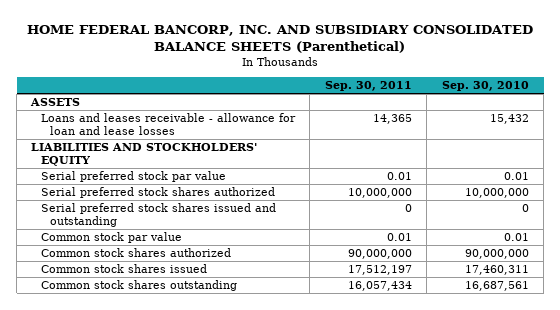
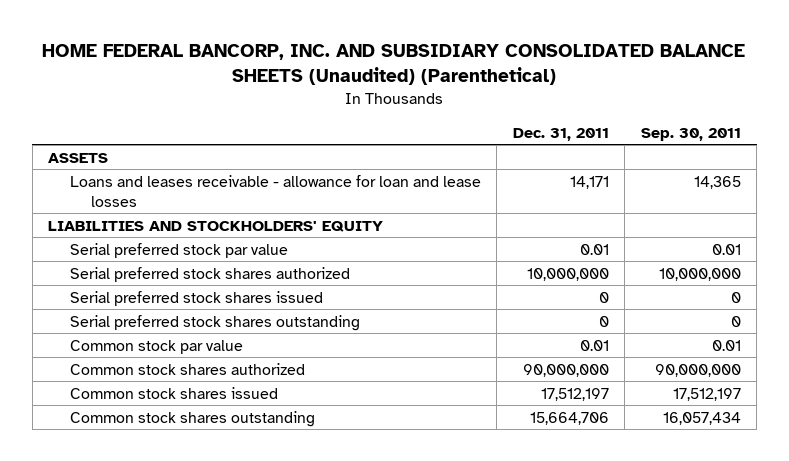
- HOME FEDERAL BANCORP, INC. AND SUBSIDIARY CONSOLIDATED BALANCE SHEETS (Parenthetical)
+ HOME FEDERAL BANCORP, INC. AND SUBSIDIARY CONSOLIDATED BALANCE SHEETS (Unaudited) (Parenthetical)
- | Sep. 30, 2011 | Sep. 30, 2010
+ | Dec. 31, 2011 | Sep. 30, 2011
- Serial preferred stock shares issued and outstanding | 0 | 0
+ Serial preferred stock shares issued | 0 | 0
+ Serial preferred stock shares outstanding | 0 | 0

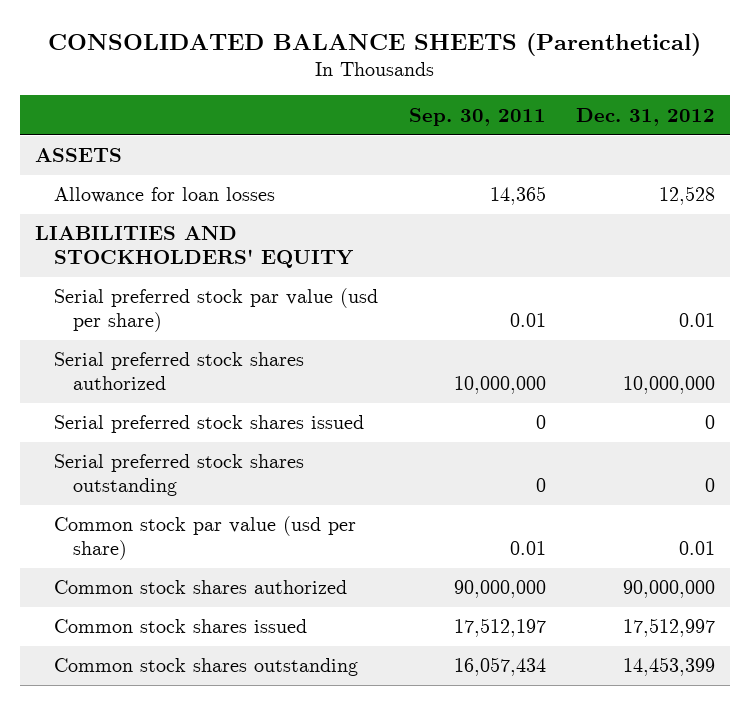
- HOME FEDERAL BANCORP, INC. AND SUBSIDIARY CONSOLIDATED BALANCE SHEETS (Unaudited) (Parenthetical)
+ CONSOLIDATED BALANCE SHEETS (Parenthetical)
- | Dec. 31, 2011 | Sep. 30, 2011
+ | Sep. 30, 2011 | Dec. 31, 2012
- Loans and leases receivable - allowance for loan and lease losses | 14,171 | 14,365
+ Allowance for loan losses | 14,365 | 12,528
- Serial preferred stock par value | 0.01 | 0.01
+ Serial preferred stock par value (usd per share) | 0.01 | 0.01
- Common stock par value | 0.01 | 0.01
+ Common stock par value (usd per share) | 0.01 | 0.01

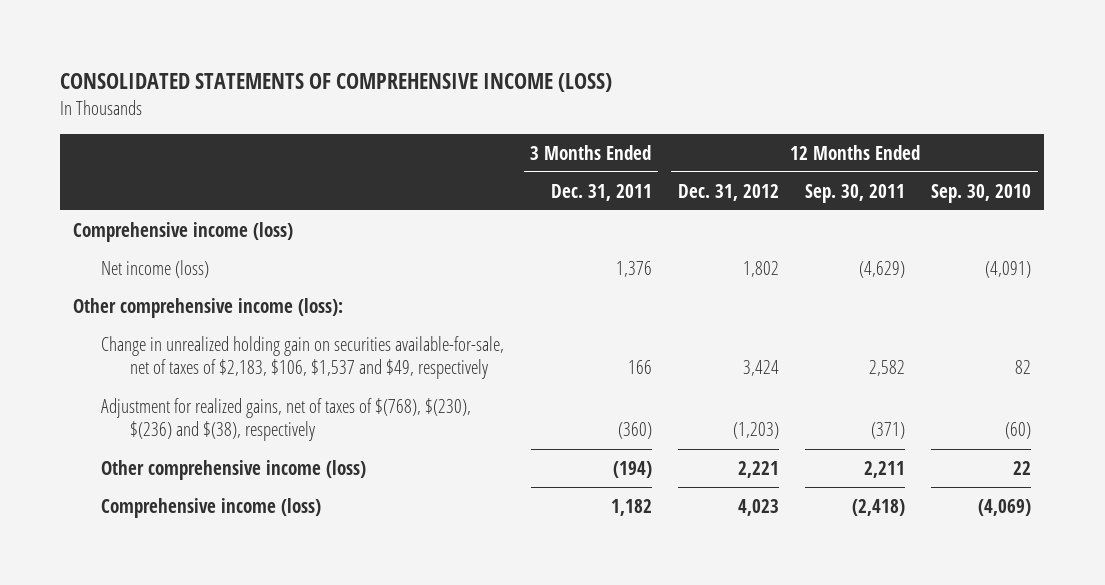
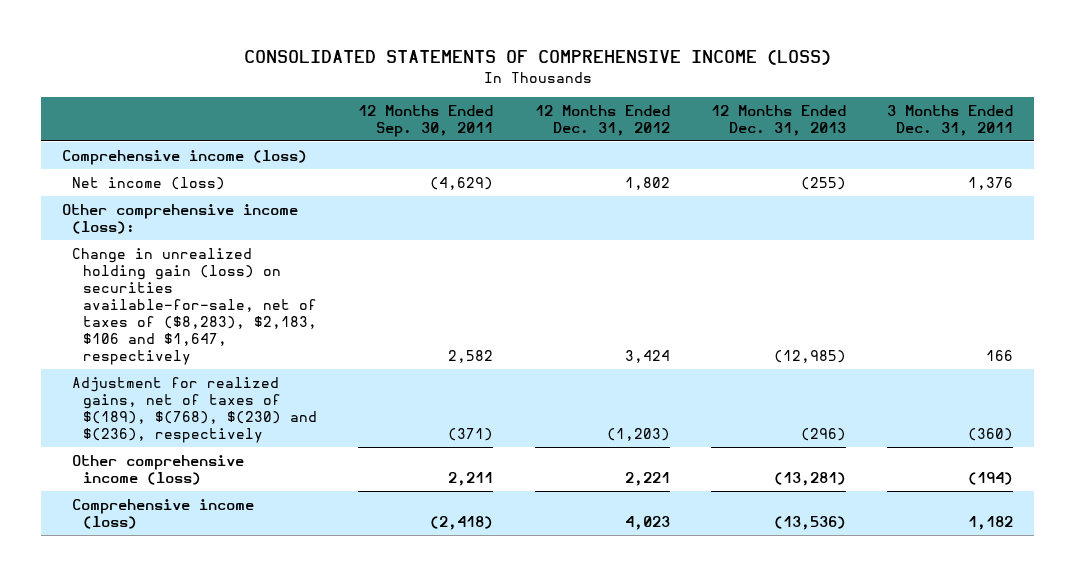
- | 3 Months Ended Dec. 31, 2011 | 12 Months Ended Dec. 31, 2012 | 12 Months Ended Sep. 30, 2011 | 12 Months Ended Sep. 30, 2010
+ | 12 Months Ended Sep. 30, 2011 | 12 Months Ended Dec. 31, 2012 | 12 Months Ended Dec. 31, 2013 | 3 Months Ended Dec. 31, 2011
- Change in unrealized holding gain on securities available-for-sale, net of taxes of $2,183, $106, $1,537 and $49, respectively | 166 | 3,424 | 2,582 | 82
- Adjustment for realized gains, net of taxes of $(768), $(230), $(236) and $(38), respectively | (360) | (1,203) | (371) | (60)
+ Change in unrealized holding gain (loss) on securities available-for-sale, net of taxes of ($8,283), $2,183, $106 and $1,647, respectively | 2,582 | 3,424 | (12,985) | 166
+ Adjustment for realized gains, net of taxes of $(189), $(768), $(230) and $(236), respectively | (371) | (1,203) | (296) | (360)

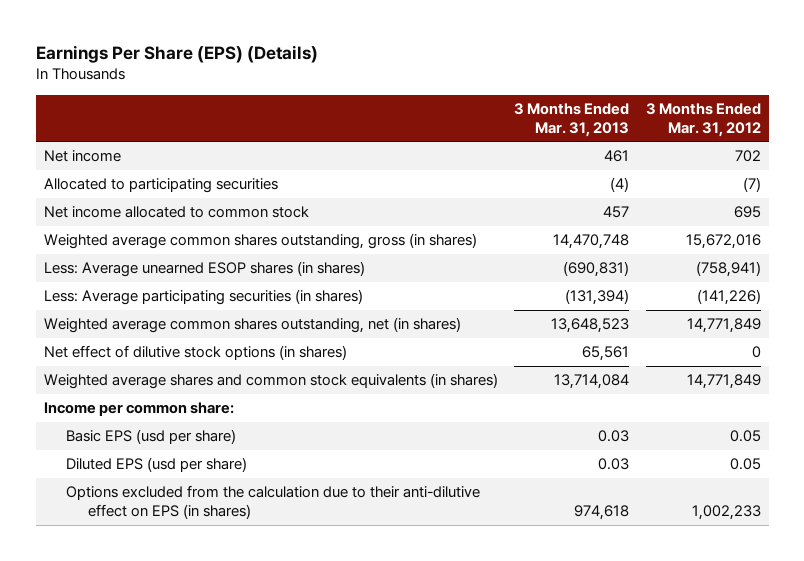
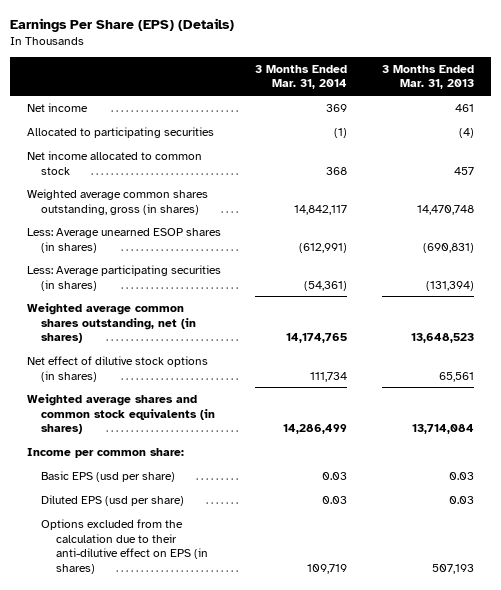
- | 3 Months Ended Mar. 31, 2013 | 3 Months Ended Mar. 31, 2012
+ | 3 Months Ended Mar. 31, 2014 | 3 Months Ended Mar. 31, 2013
- Options excluded from the calculation due to their anti-dilutive effect on EPS (in shares) | 974,618 | 1,002,233
+ Options excluded from the calculation due to their anti-dilutive effect on EPS (in shares) | 109,719 | 507,193

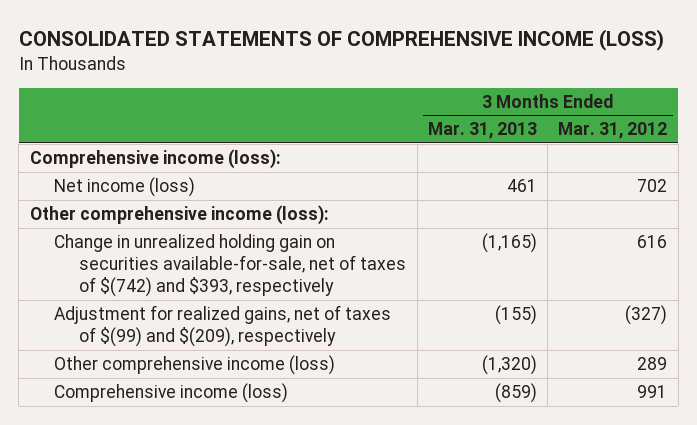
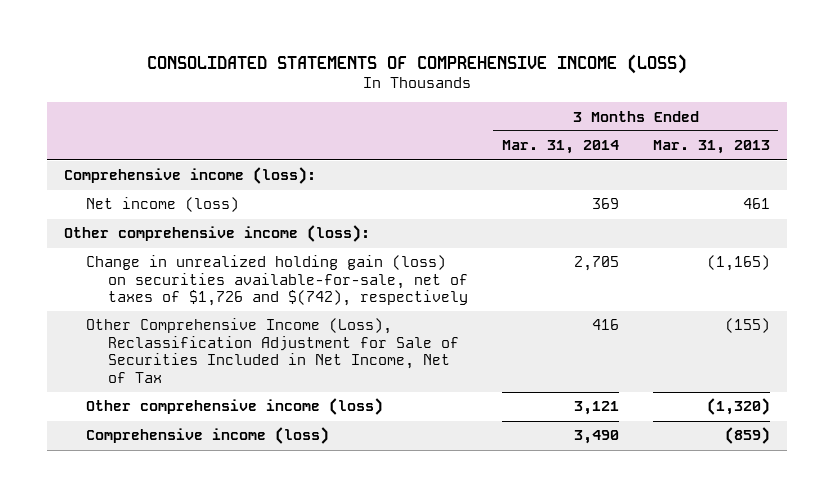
- | 3 Months Ended Mar. 31, 2013 | 3 Months Ended Mar. 31, 2012
+ | 3 Months Ended Mar. 31, 2014 | 3 Months Ended Mar. 31, 2013
- Change in unrealized holding gain on securities available-for-sale, net of taxes of $(742) and $393, respectively | (1,165) | 616
- Adjustment for realized gains, net of taxes of $(99) and $(209), respectively | (155) | (327)
+ Change in unrealized holding gain (loss) on securities available-for-sale, net of taxes of $1,726 and $(742), respectively | 2,705 | (1,165)
+ Other Comprehensive Income (Loss), Reclassification Adjustment for Sale of Securities Included in Net Income, Net of Tax | 416 | (155)

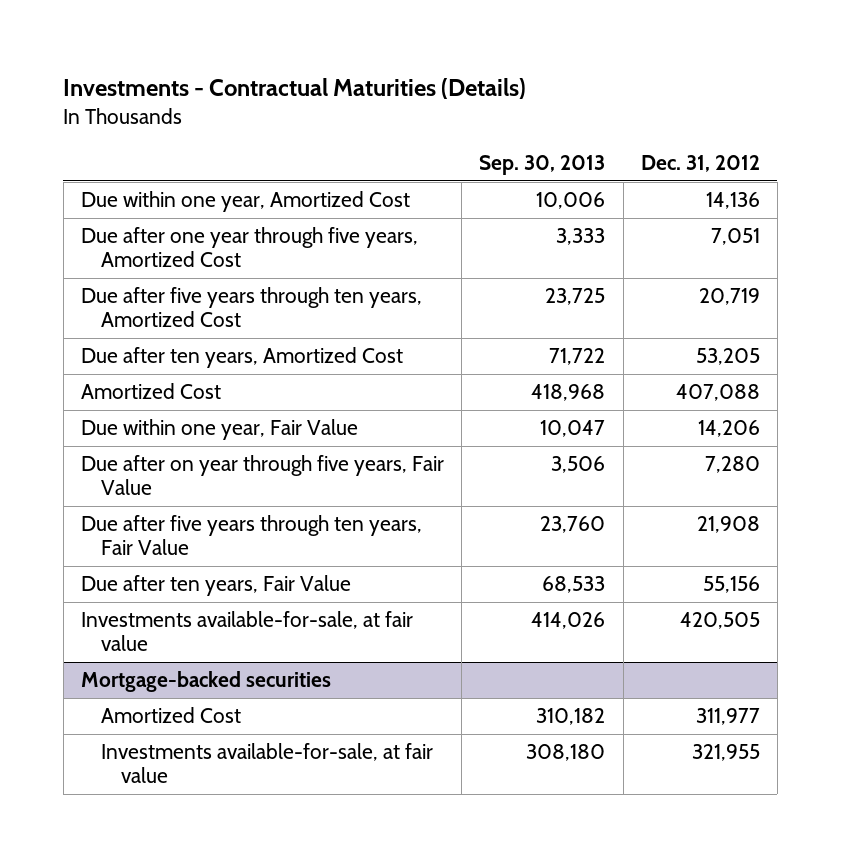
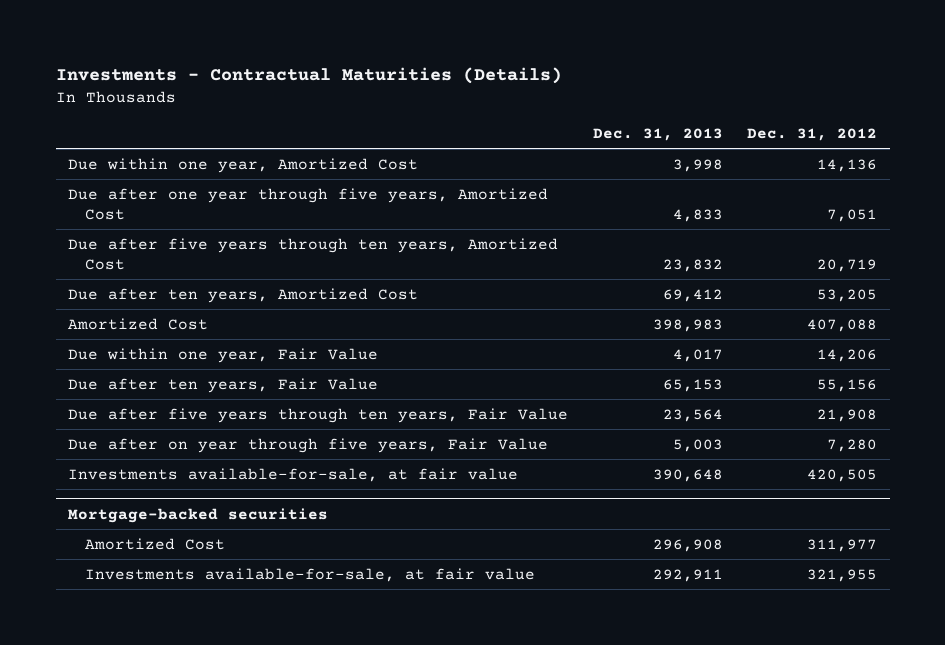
- | Sep. 30, 2013 | Dec. 31, 2012
+ | Dec. 31, 2013 | Dec. 31, 2012
moved down: Due after five years through ten years, Fair Value | 23,564 | 21,908
moved down: Due after on year through five years, Fair Value | 5,003 | 7,280

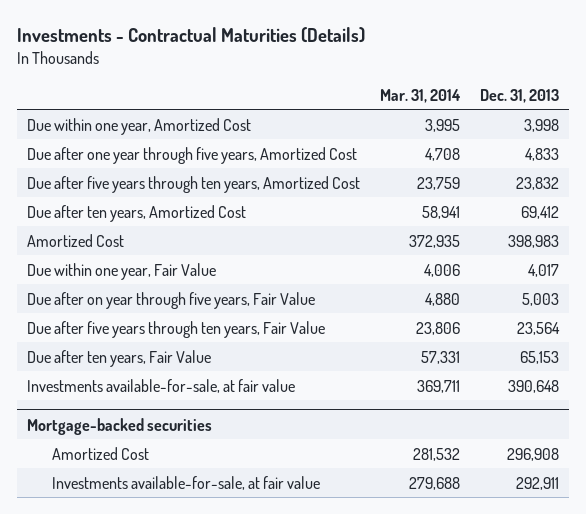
- | Dec. 31, 2013 | Dec. 31, 2012
+ | Mar. 31, 2014 | Dec. 31, 2013
moved down: Due after five years through ten years, Fair Value | 23,806 | 23,564
moved down: Due after ten years, Fair Value | 57,331 | 65,153

